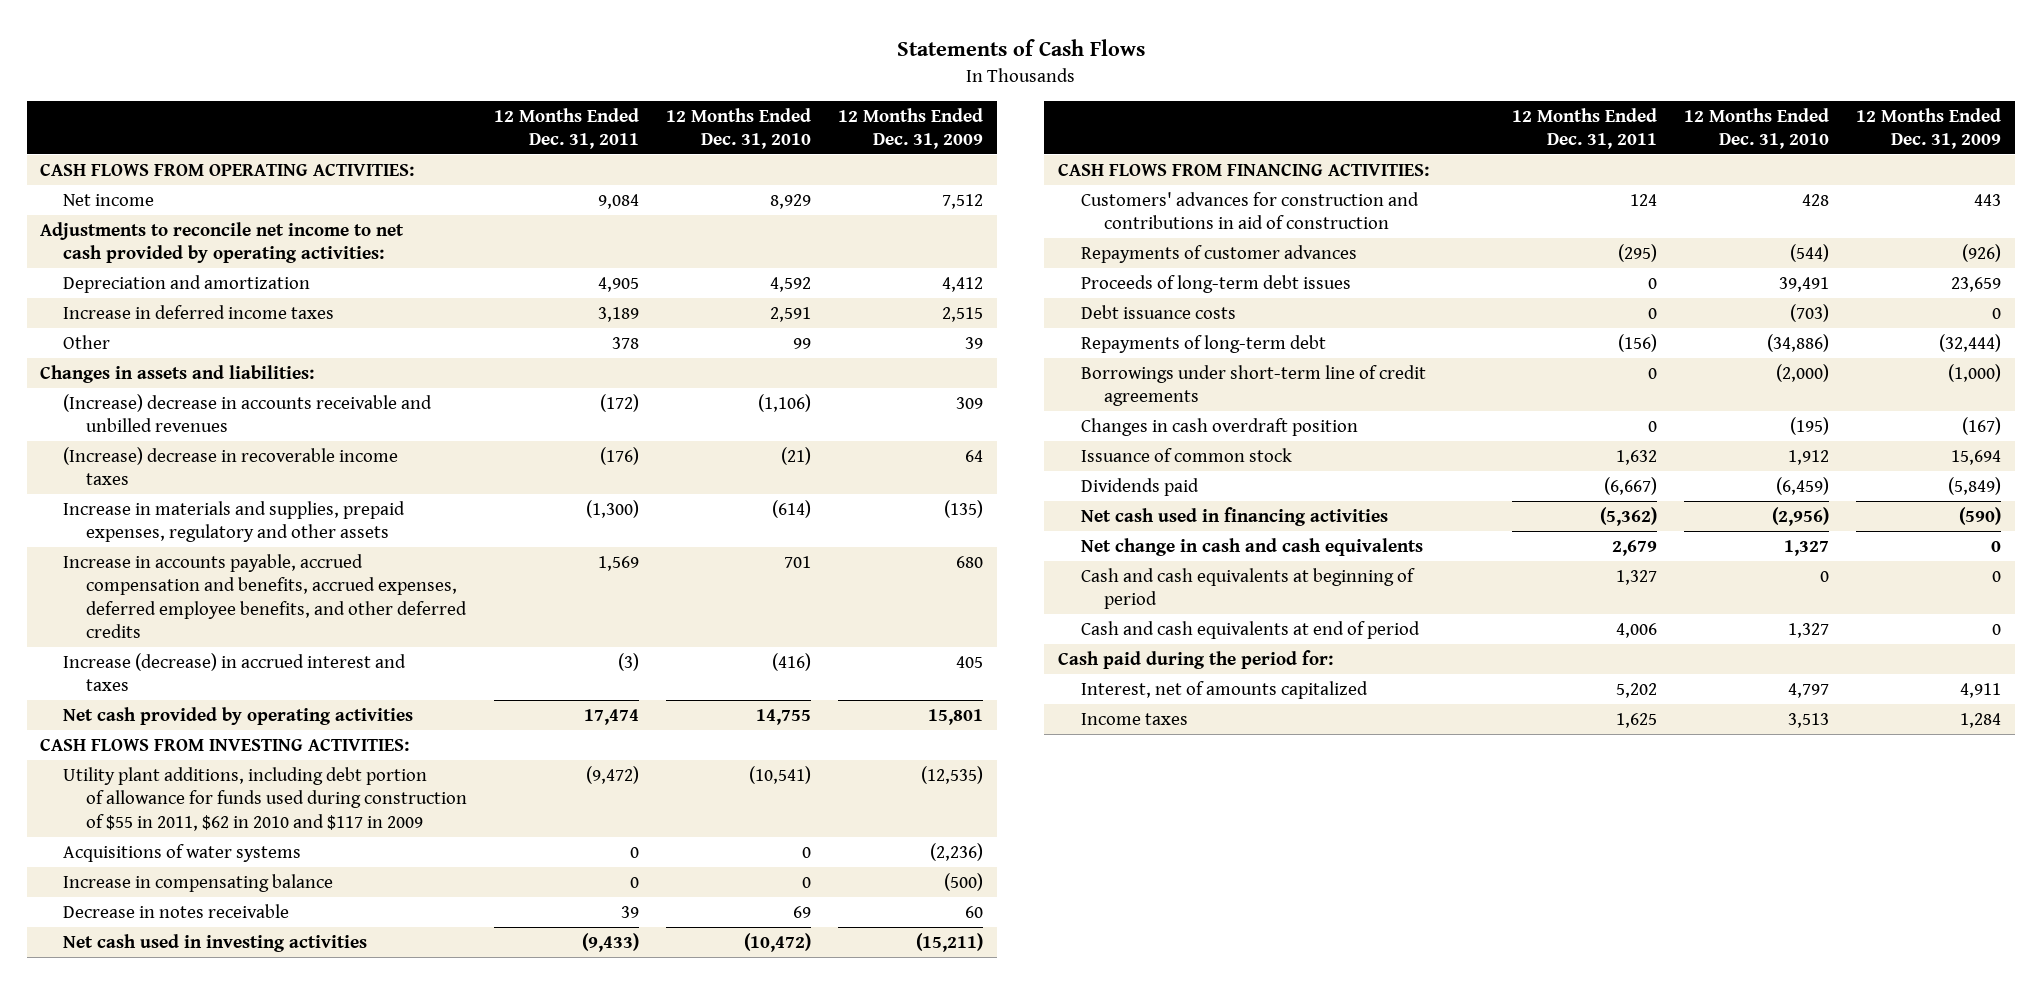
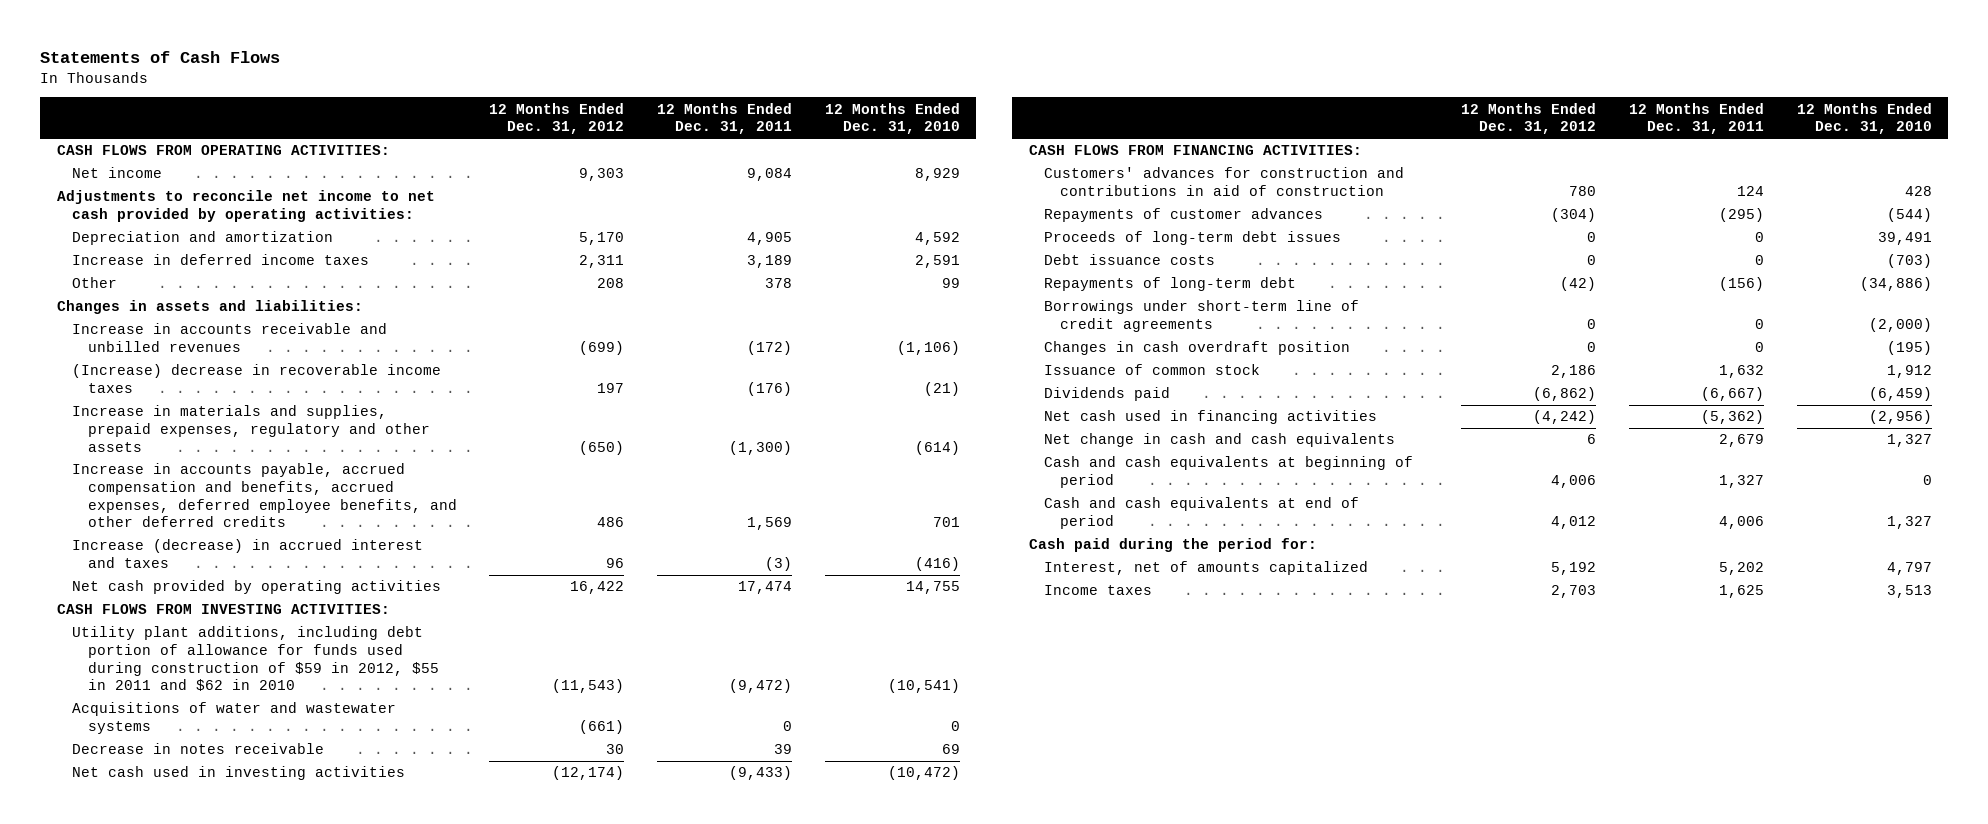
- | 12 Months Ended Dec. 31, 2011 | 12 Months Ended Dec. 31, 2010 | 12 Months Ended Dec. 31, 2009
+ | 12 Months Ended Dec. 31, 2012 | 12 Months Ended Dec. 31, 2011 | 12 Months Ended Dec. 31, 2010
- (Increase) decrease in accounts receivable and unbilled revenues | (172) | (1,106) | 309
+ Increase in accounts receivable and unbilled revenues | (699) | (172) | (1,106)
- Utility plant additions, including debt portion of allowance for funds used during construction of $55 in 2011, $62 in 2010 and $117 in 2009 | (9,472) | (10,541) | (12,535)
- Acquisitions of water systems | 0 | 0 | (2,236)
- Increase in compensating balance | 0 | 0 | (500)
+ Utility plant additions, including debt portion of allowance for funds used during construction of $59 in 2012, $55 in 2011 and $62 in 2010 | (11,543) | (9,472) | (10,541)
+ Acquisitions of water and wastewater systems | (661) | 0 | 0

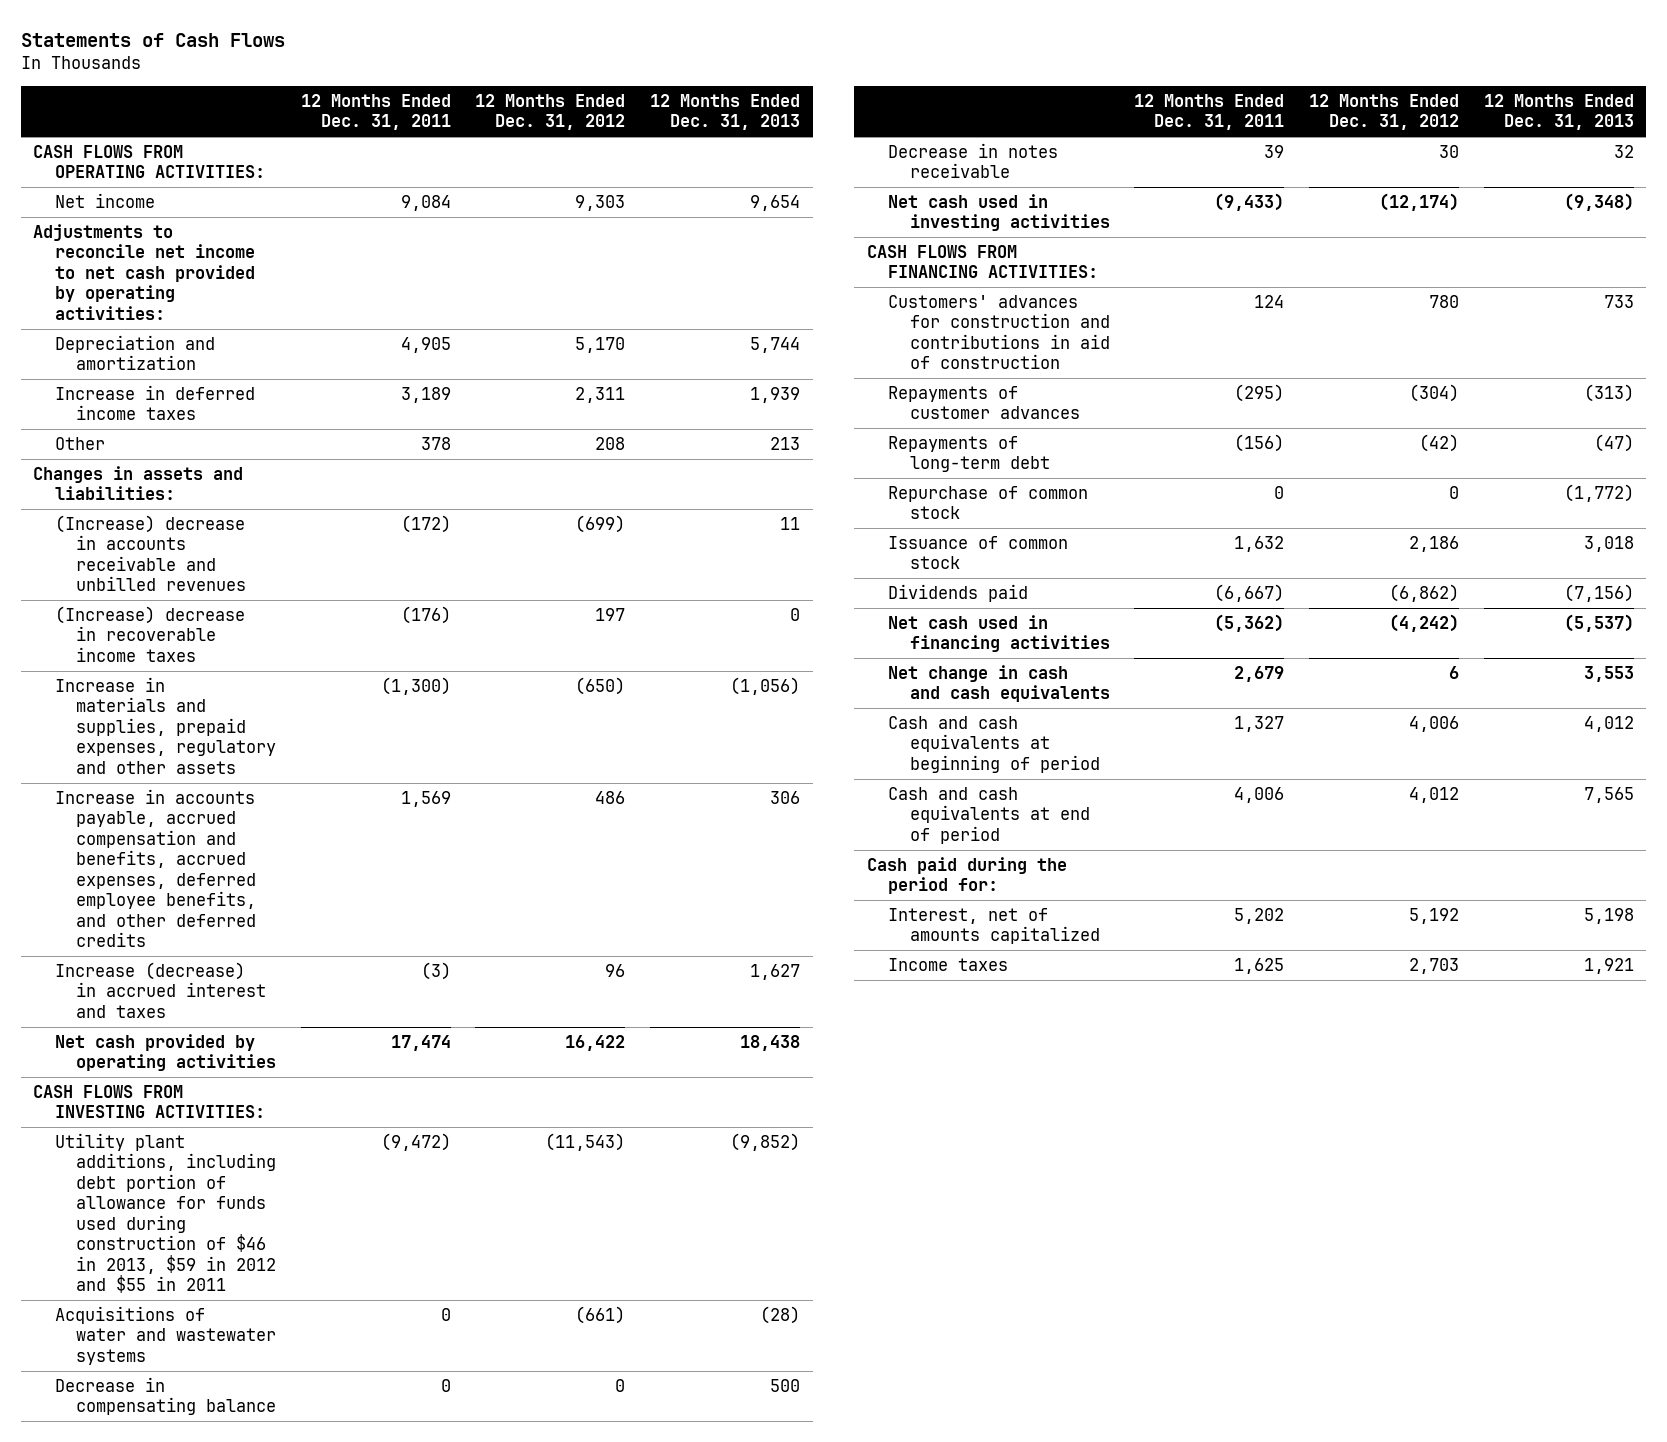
- | 12 Months Ended Dec. 31, 2012 | 12 Months Ended Dec. 31, 2011 | 12 Months Ended Dec. 31, 2010
+ | 12 Months Ended Dec. 31, 2011 | 12 Months Ended Dec. 31, 2012 | 12 Months Ended Dec. 31, 2013
- Increase in accounts receivable and unbilled revenues | (699) | (172) | (1,106)
+ (Increase) decrease in accounts receivable and unbilled revenues | (172) | (699) | 11
- Utility plant additions, including debt portion of allowance for funds used during construction of $59 in 2012, $55 in 2011 and $62 in 2010 | (11,543) | (9,472) | (10,541)
+ Utility plant additions, including debt portion of allowance for funds used during construction of $46 in 2013, $59 in 2012 and $55 in 2011 | (9,472) | (11,543) | (9,852)
+ Decrease in compensating balance | 0 | 0 | 500
- Proceeds of long-term debt issues | 0 | 0 | 39,491
- Debt issuance costs | 0 | 0 | (703)
- Borrowings under short-term line of credit agreements | 0 | 0 | (2,000)
- Changes in cash overdraft position | 0 | 0 | (195)
+ Repurchase of common stock | 0 | 0 | (1,772)

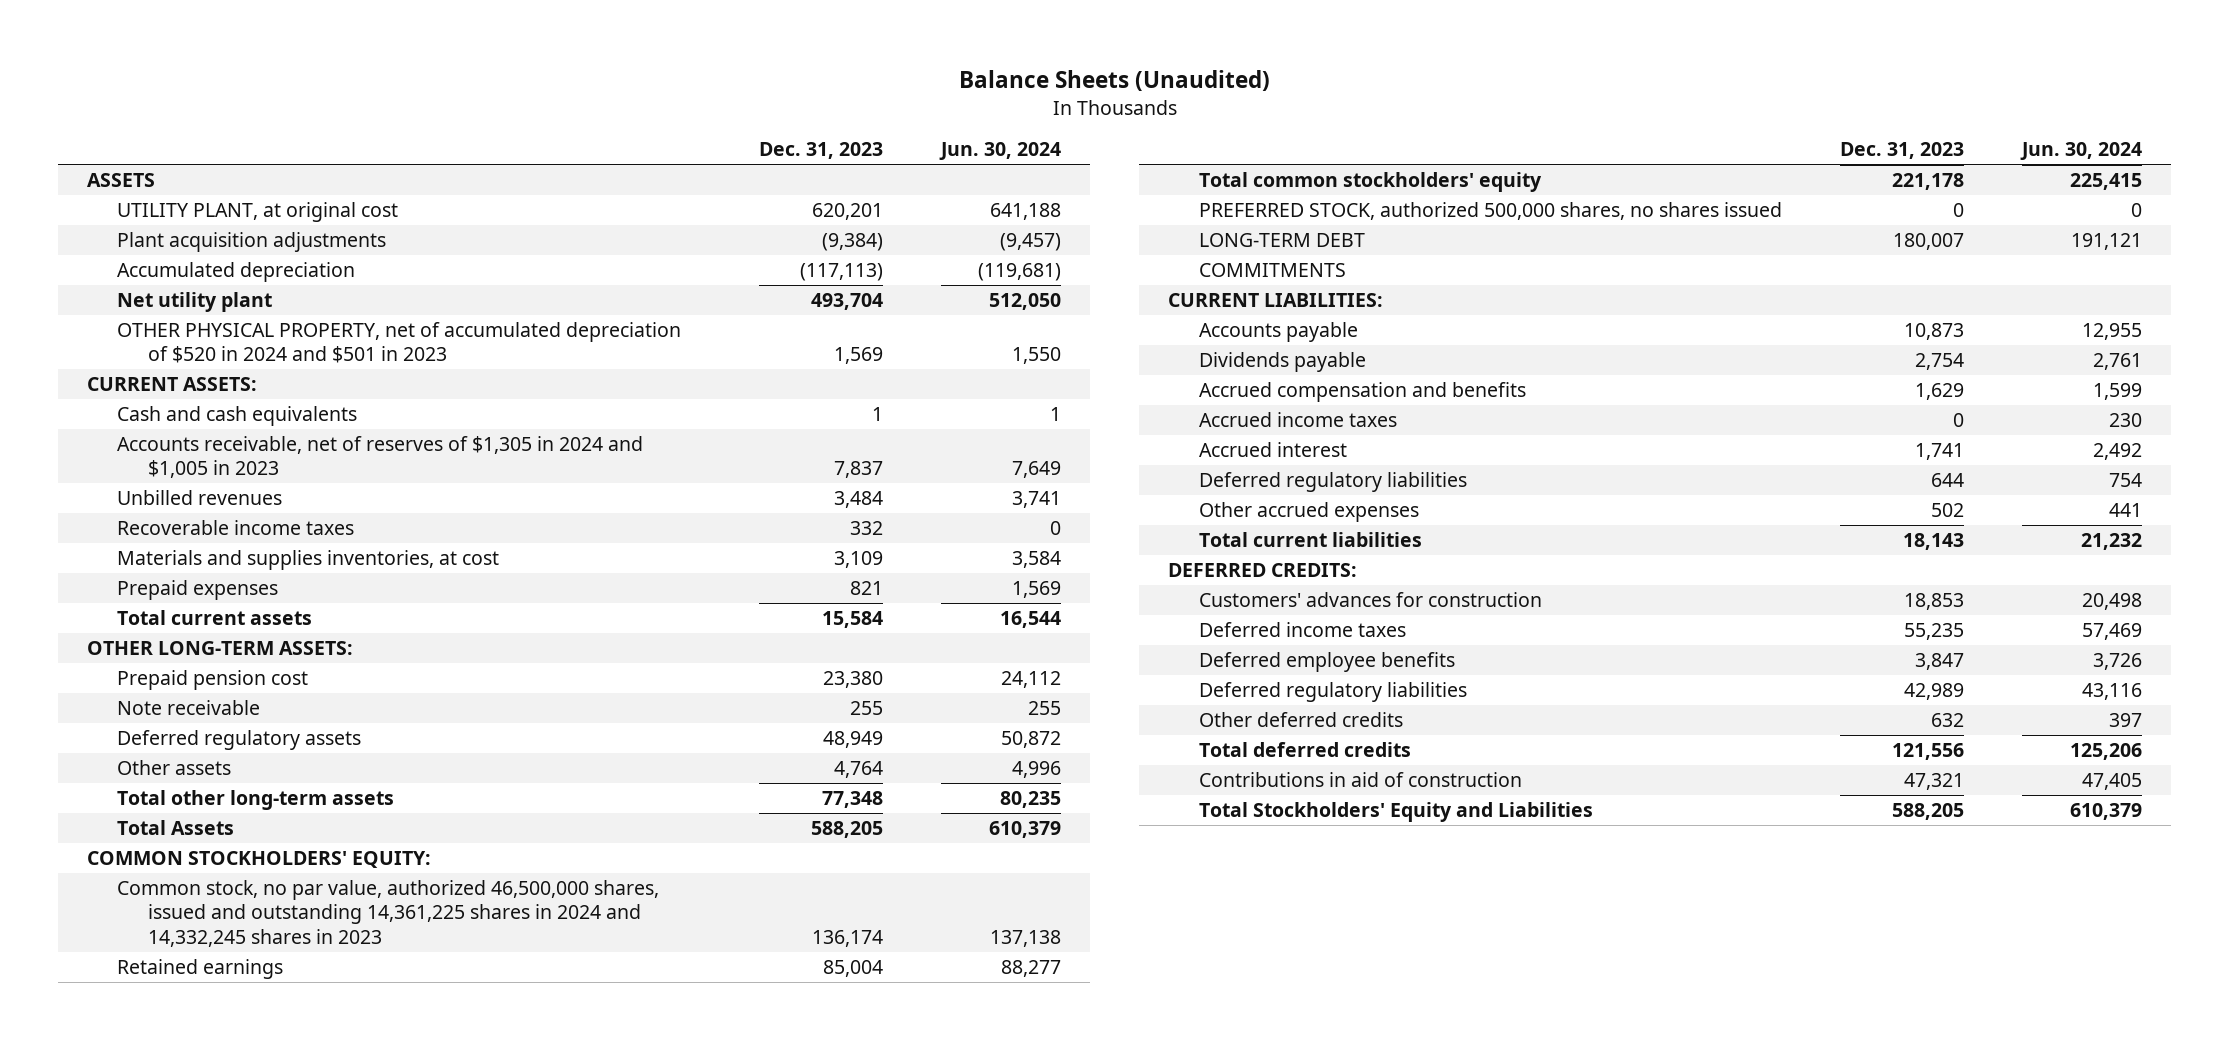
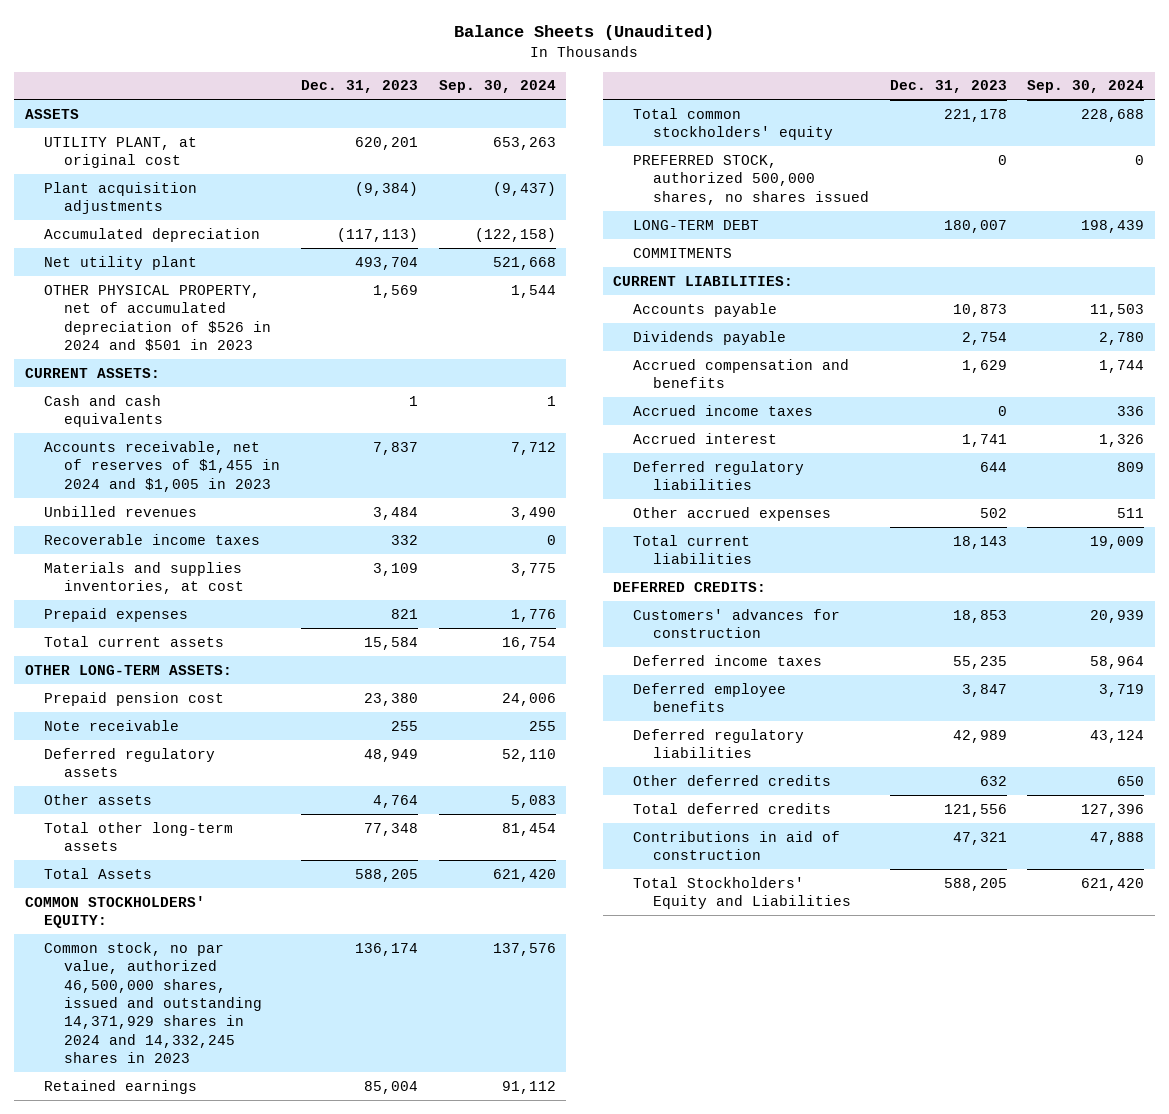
- | Dec. 31, 2023 | Jun. 30, 2024
+ | Dec. 31, 2023 | Sep. 30, 2024
- OTHER PHYSICAL PROPERTY, net of accumulated depreciation of $520 in 2024 and $501 in 2023 | 1,569 | 1,550
+ OTHER PHYSICAL PROPERTY, net of accumulated depreciation of $526 in 2024 and $501 in 2023 | 1,569 | 1,544
- Accounts receivable, net of reserves of $1,305 in 2024 and $1,005 in 2023 | 7,837 | 7,649
+ Accounts receivable, net of reserves of $1,455 in 2024 and $1,005 in 2023 | 7,837 | 7,712
- Common stock, no par value, authorized 46,500,000 shares, issued and outstanding 14,361,225 shares in 2024 and 14,332,245 shares in 2023 | 136,174 | 137,138
+ Common stock, no par value, authorized 46,500,000 shares, issued and outstanding 14,371,929 shares in 2024 and 14,332,245 shares in 2023 | 136,174 | 137,576

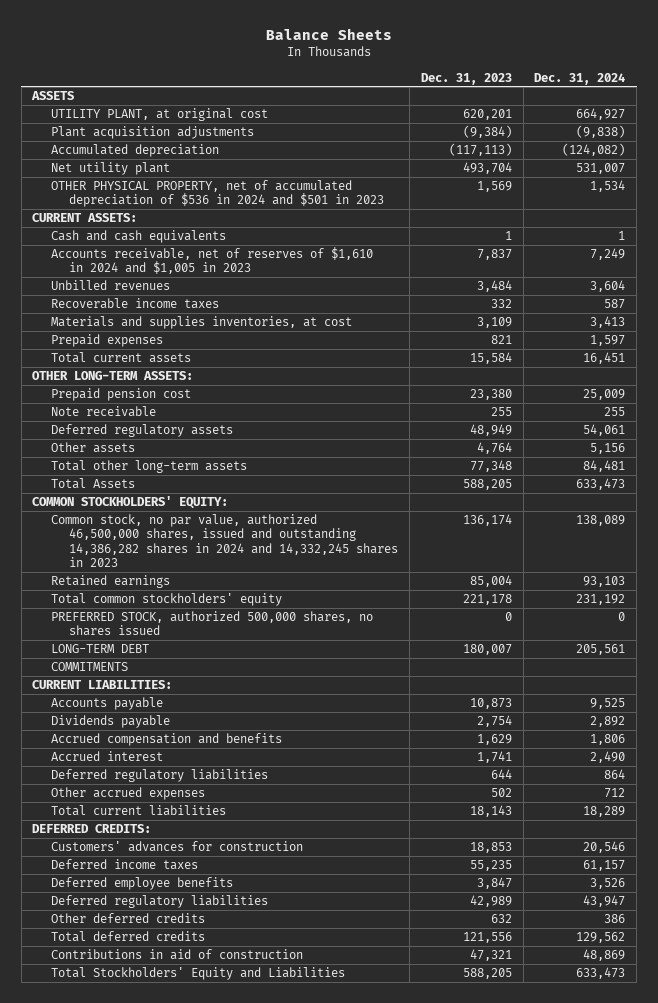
- Balance Sheets (Unaudited)
+ Balance Sheets
- | Dec. 31, 2023 | Sep. 30, 2024
+ | Dec. 31, 2023 | Dec. 31, 2024
- OTHER PHYSICAL PROPERTY, net of accumulated depreciation of $526 in 2024 and $501 in 2023 | 1,569 | 1,544
+ OTHER PHYSICAL PROPERTY, net of accumulated depreciation of $536 in 2024 and $501 in 2023 | 1,569 | 1,534
- Accounts receivable, net of reserves of $1,455 in 2024 and $1,005 in 2023 | 7,837 | 7,712
+ Accounts receivable, net of reserves of $1,610 in 2024 and $1,005 in 2023 | 7,837 | 7,249
- Common stock, no par value, authorized 46,500,000 shares, issued and outstanding 14,371,929 shares in 2024 and 14,332,245 shares in 2023 | 136,174 | 137,576
+ Common stock, no par value, authorized 46,500,000 shares, issued and outstanding 14,386,282 shares in 2024 and 14,332,245 shares in 2023 | 136,174 | 138,089
- Accrued income taxes | 0 | 336

